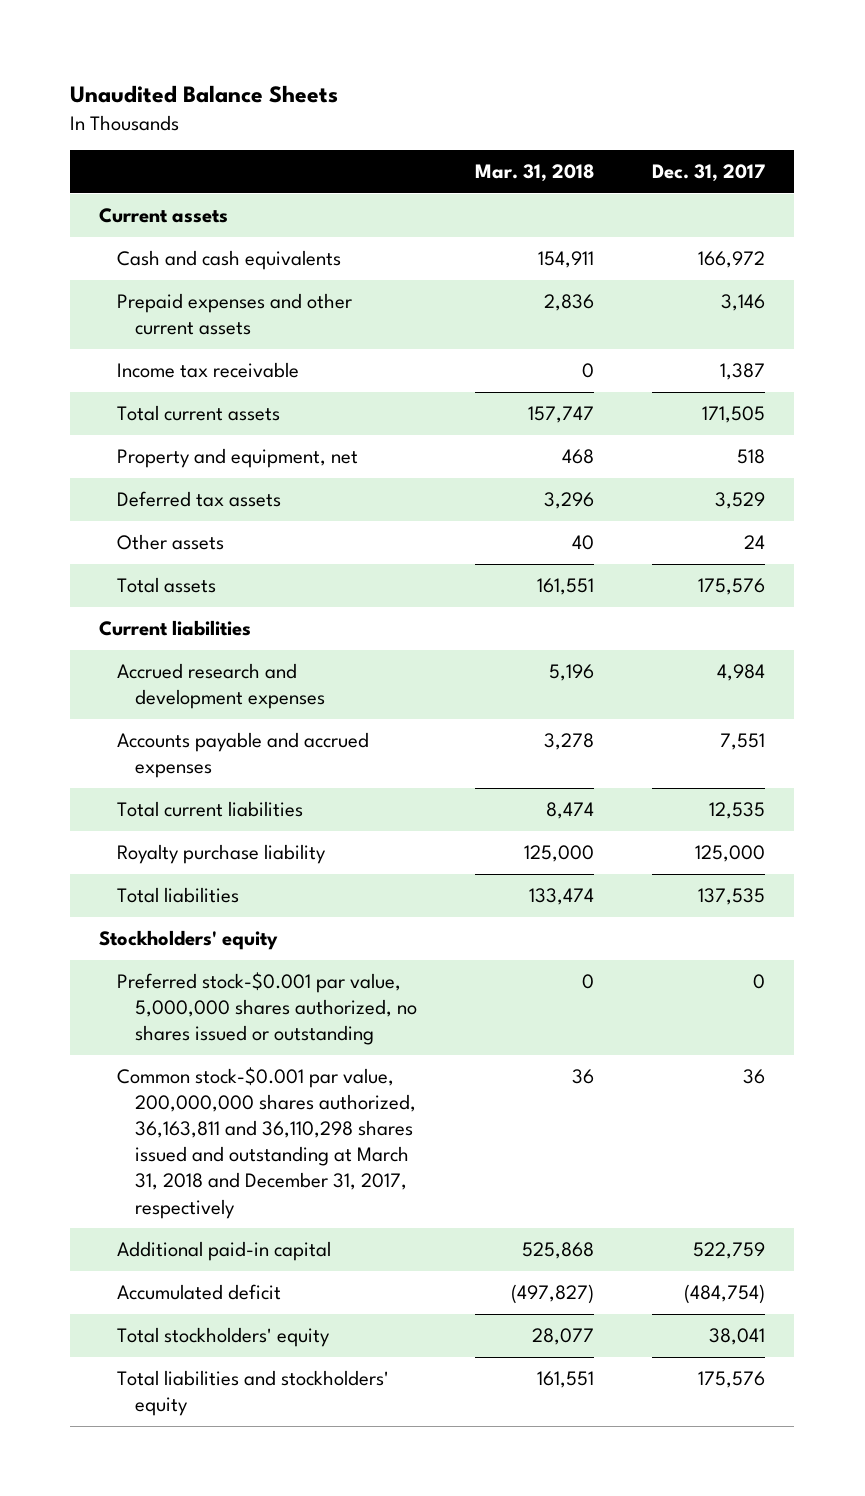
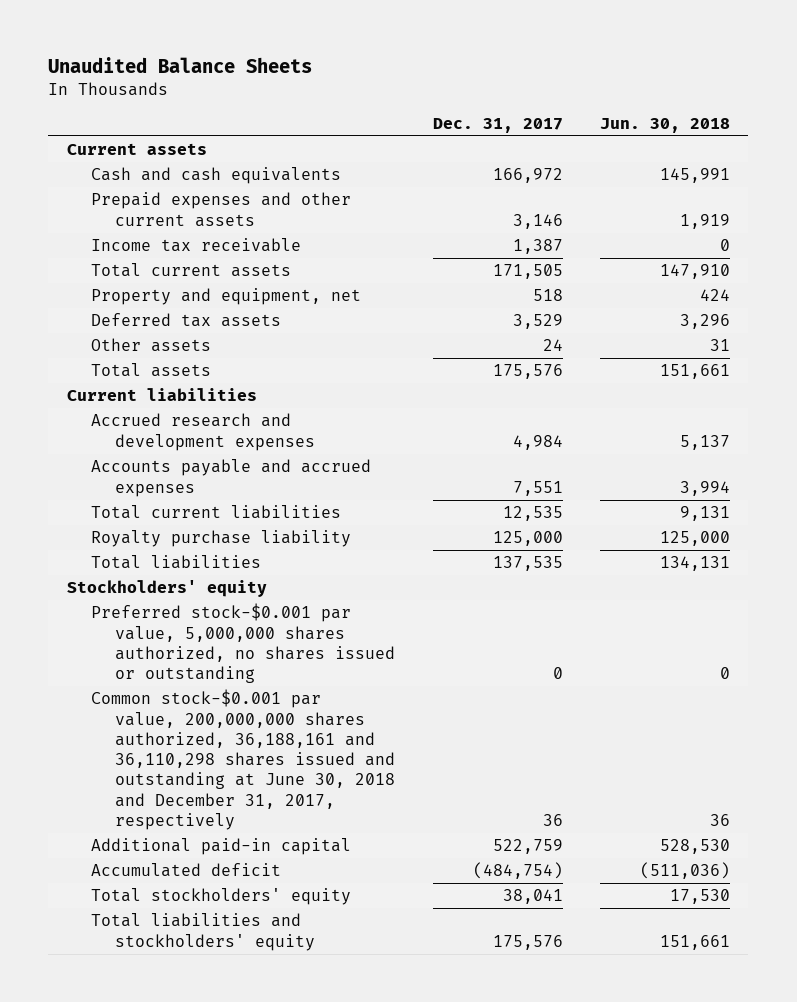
- | Mar. 31, 2018 | Dec. 31, 2017
+ | Dec. 31, 2017 | Jun. 30, 2018
- Common stock-$0.001 par value, 200,000,000 shares authorized, 36,163,811 and 36,110,298 shares issued and outstanding at March 31, 2018 and December 31, 2017, respectively | 36 | 36
+ Common stock-$0.001 par value, 200,000,000 shares authorized, 36,188,161 and 36,110,298 shares issued and outstanding at June 30, 2018 and December 31, 2017, respectively | 36 | 36

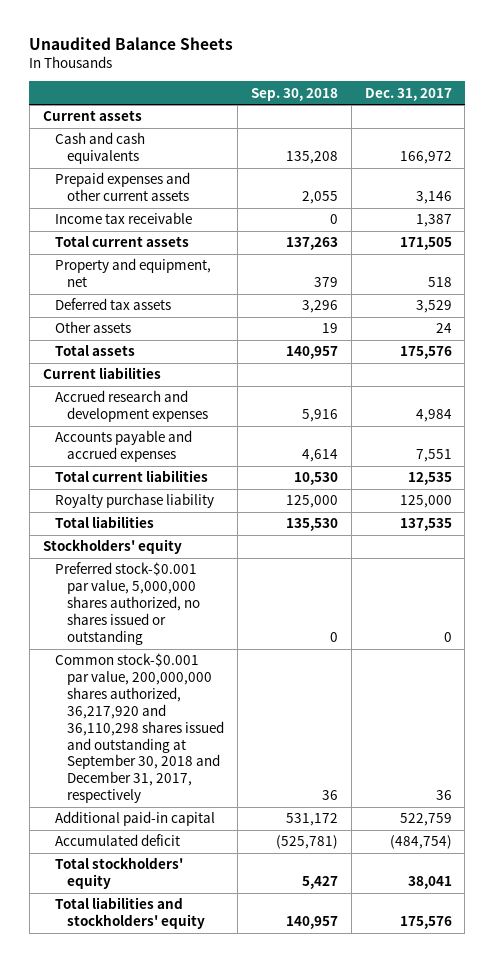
- | Dec. 31, 2017 | Jun. 30, 2018
+ | Sep. 30, 2018 | Dec. 31, 2017
- Common stock-$0.001 par value, 200,000,000 shares authorized, 36,188,161 and 36,110,298 shares issued and outstanding at June 30, 2018 and December 31, 2017, respectively | 36 | 36
+ Common stock-$0.001 par value, 200,000,000 shares authorized, 36,217,920 and 36,110,298 shares issued and outstanding at September 30, 2018 and December 31, 2017, respectively | 36 | 36

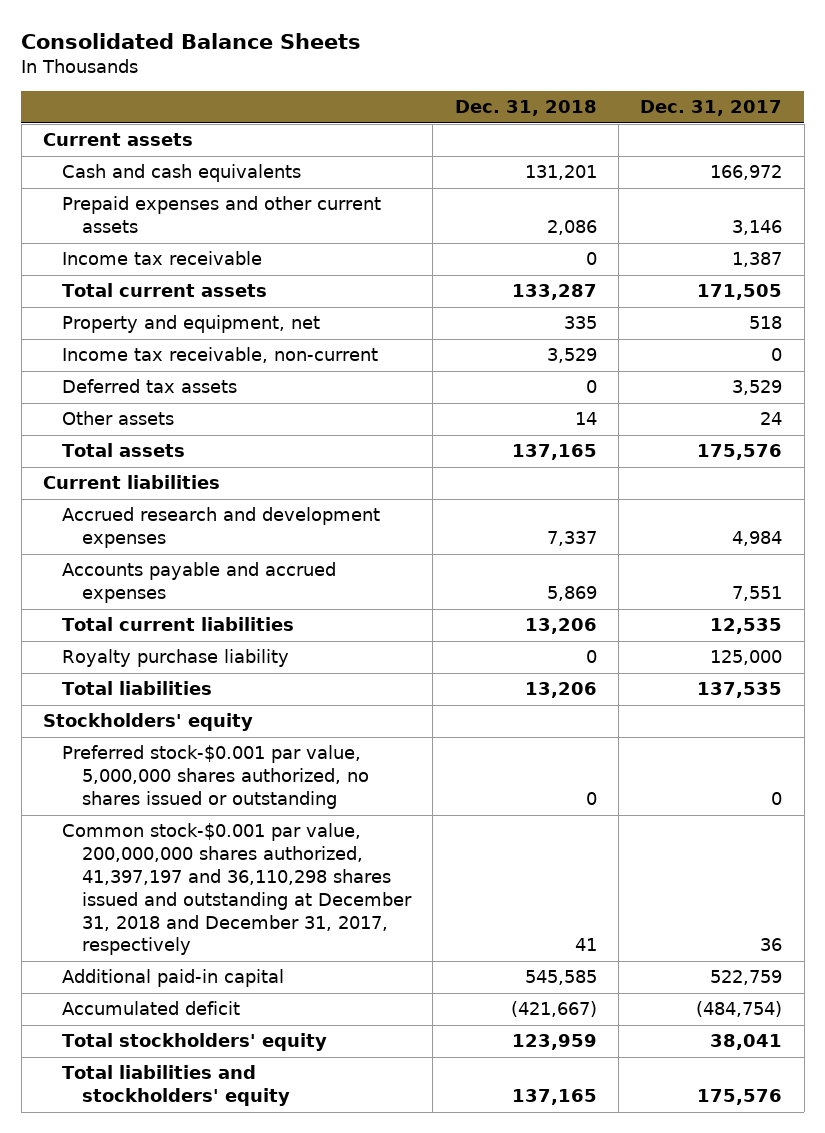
- Unaudited Balance Sheets
+ Consolidated Balance Sheets
- | Sep. 30, 2018 | Dec. 31, 2017
+ | Dec. 31, 2018 | Dec. 31, 2017
+ Income tax receivable, non-current | 3,529 | 0
- Common stock-$0.001 par value, 200,000,000 shares authorized, 36,217,920 and 36,110,298 shares issued and outstanding at September 30, 2018 and December 31, 2017, respectively | 36 | 36
+ Common stock-$0.001 par value, 200,000,000 shares authorized, 41,397,197 and 36,110,298 shares issued and outstanding at December 31, 2018 and December 31, 2017, respectively | 41 | 36

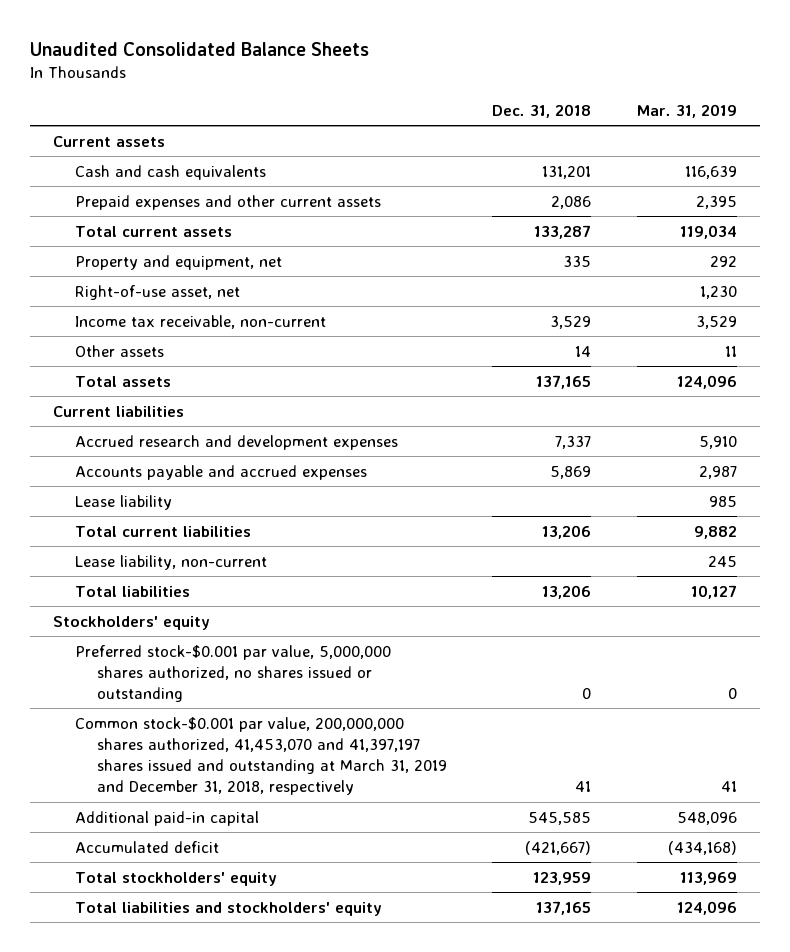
- Consolidated Balance Sheets
+ Unaudited Consolidated Balance Sheets
- | Dec. 31, 2018 | Dec. 31, 2017
+ | Dec. 31, 2018 | Mar. 31, 2019
- Income tax receivable | 0 | 1,387
+ Right-of-use asset, net | | 1,230
- Deferred tax assets | 0 | 3,529
+ Lease liability | | 985
- Royalty purchase liability | 0 | 125,000
+ Lease liability, non-current | | 245
- Common stock-$0.001 par value, 200,000,000 shares authorized, 41,397,197 and 36,110,298 shares issued and outstanding at December 31, 2018 and December 31, 2017, respectively | 41 | 36
+ Common stock-$0.001 par value, 200,000,000 shares authorized, 41,453,070 and 41,397,197 shares issued and outstanding at March 31, 2019 and December 31, 2018, respectively | 41 | 41

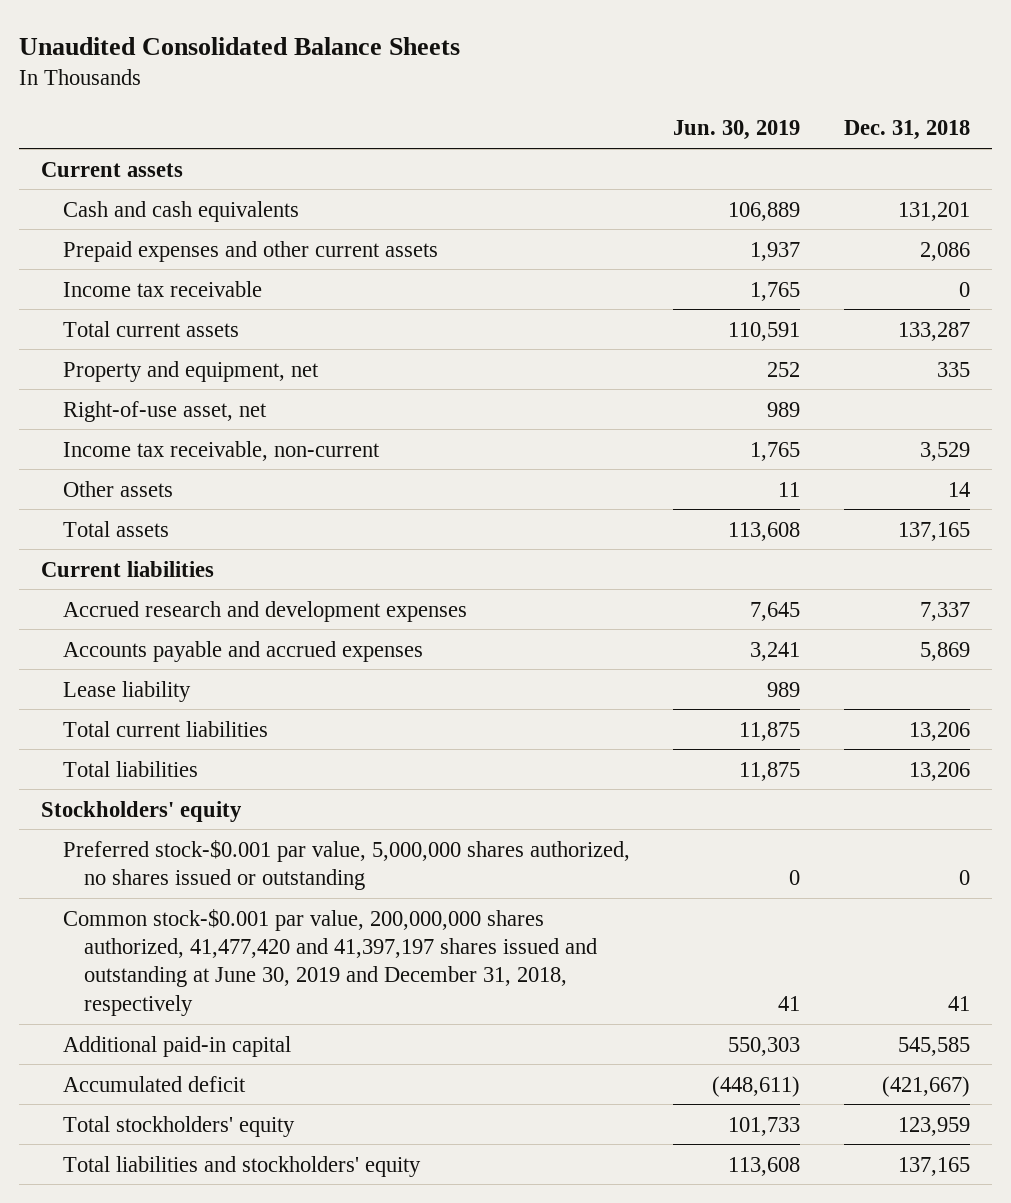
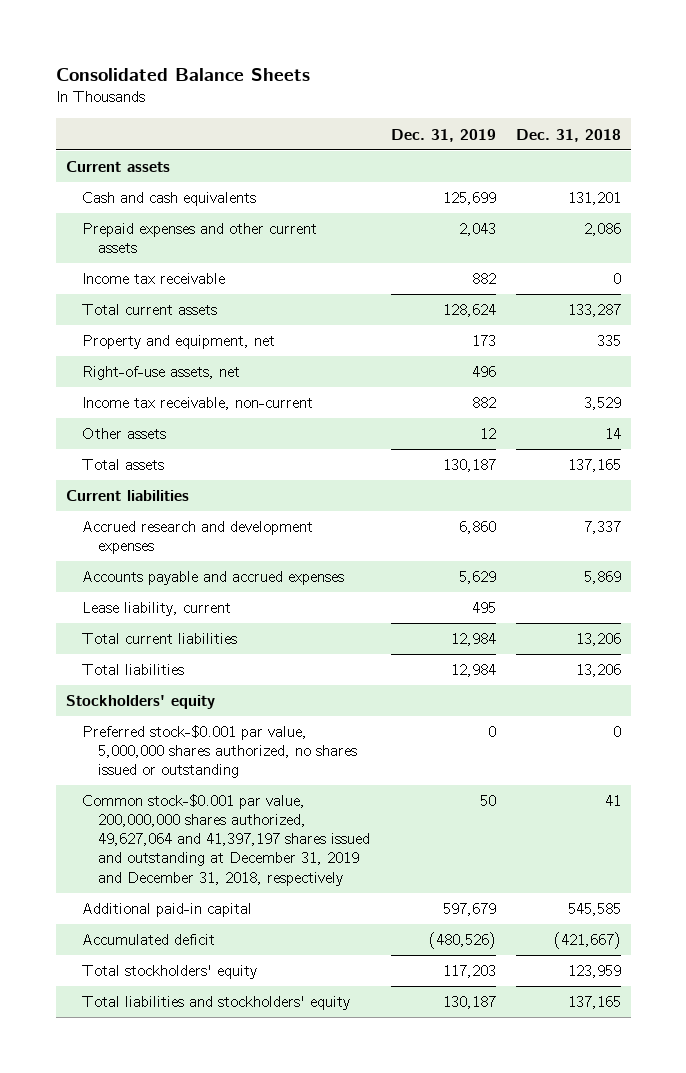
- Unaudited Consolidated Balance Sheets
+ Consolidated Balance Sheets
- | Jun. 30, 2019 | Dec. 31, 2018
+ | Dec. 31, 2019 | Dec. 31, 2018
- Right-of-use asset, net | 989 |
+ Right-of-use assets, net | 496 |
- Lease liability | 989 |
+ Lease liability, current | 495 |
- Common stock-$0.001 par value, 200,000,000 shares authorized, 41,477,420 and 41,397,197 shares issued and outstanding at June 30, 2019 and December 31, 2018, respectively | 41 | 41
+ Common stock-$0.001 par value, 200,000,000 shares authorized, 49,627,064 and 41,397,197 shares issued and outstanding at December 31, 2019 and December 31, 2018, respectively | 50 | 41

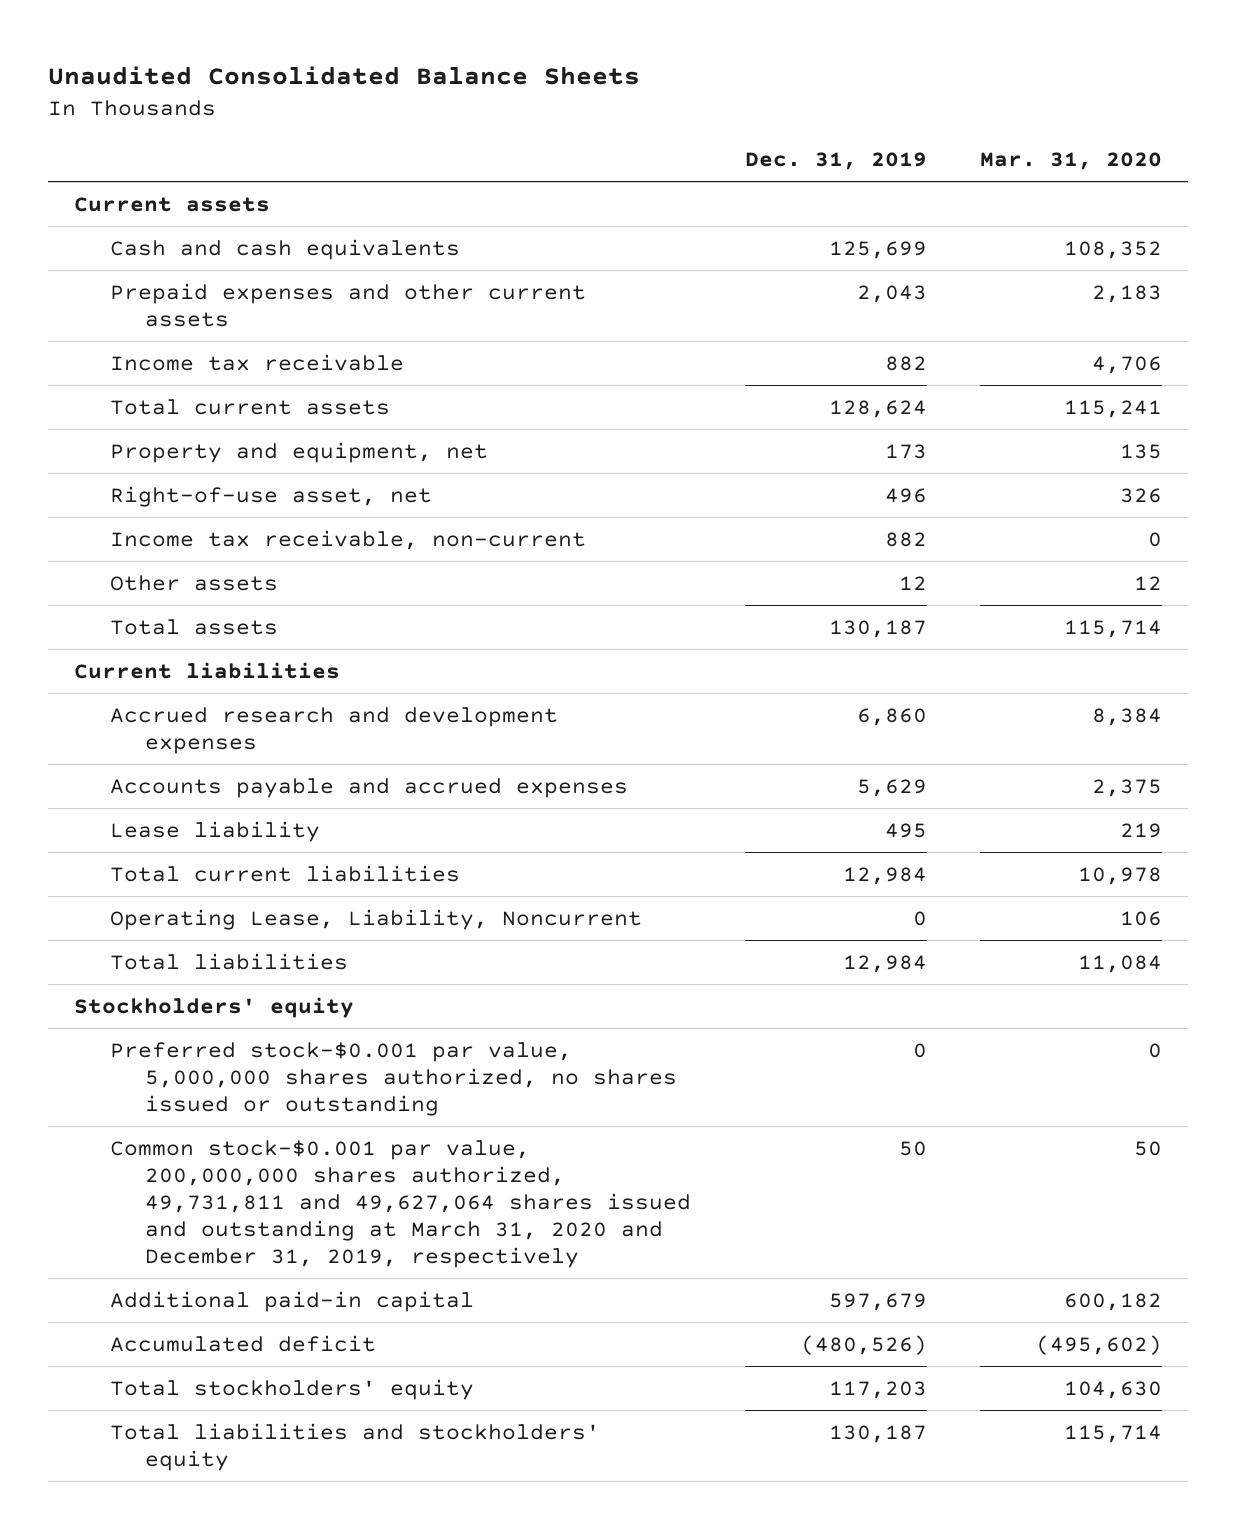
- Consolidated Balance Sheets
+ Unaudited Consolidated Balance Sheets
- | Dec. 31, 2019 | Dec. 31, 2018
+ | Dec. 31, 2019 | Mar. 31, 2020
- Right-of-use assets, net | 496 |
+ Right-of-use asset, net | 496 | 326
- Lease liability, current | 495 |
+ Lease liability | 495 | 219
+ Operating Lease, Liability, Noncurrent | 0 | 106
- Common stock-$0.001 par value, 200,000,000 shares authorized, 49,627,064 and 41,397,197 shares issued and outstanding at December 31, 2019 and December 31, 2018, respectively | 50 | 41
+ Common stock-$0.001 par value, 200,000,000 shares authorized, 49,731,811 and 49,627,064 shares issued and outstanding at March 31, 2020 and December 31, 2019, respectively | 50 | 50

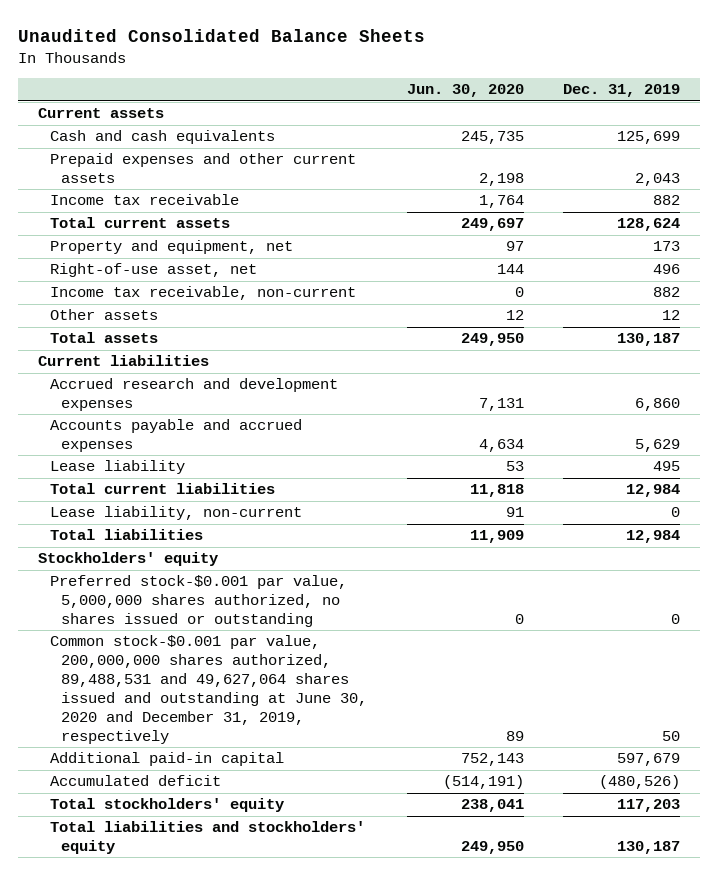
- | Dec. 31, 2019 | Mar. 31, 2020
+ | Jun. 30, 2020 | Dec. 31, 2019
- Operating Lease, Liability, Noncurrent | 0 | 106
+ Lease liability, non-current | 91 | 0
- Common stock-$0.001 par value, 200,000,000 shares authorized, 49,731,811 and 49,627,064 shares issued and outstanding at March 31, 2020 and December 31, 2019, respectively | 50 | 50
+ Common stock-$0.001 par value, 200,000,000 shares authorized, 89,488,531 and 49,627,064 shares issued and outstanding at June 30, 2020 and December 31, 2019, respectively | 89 | 50

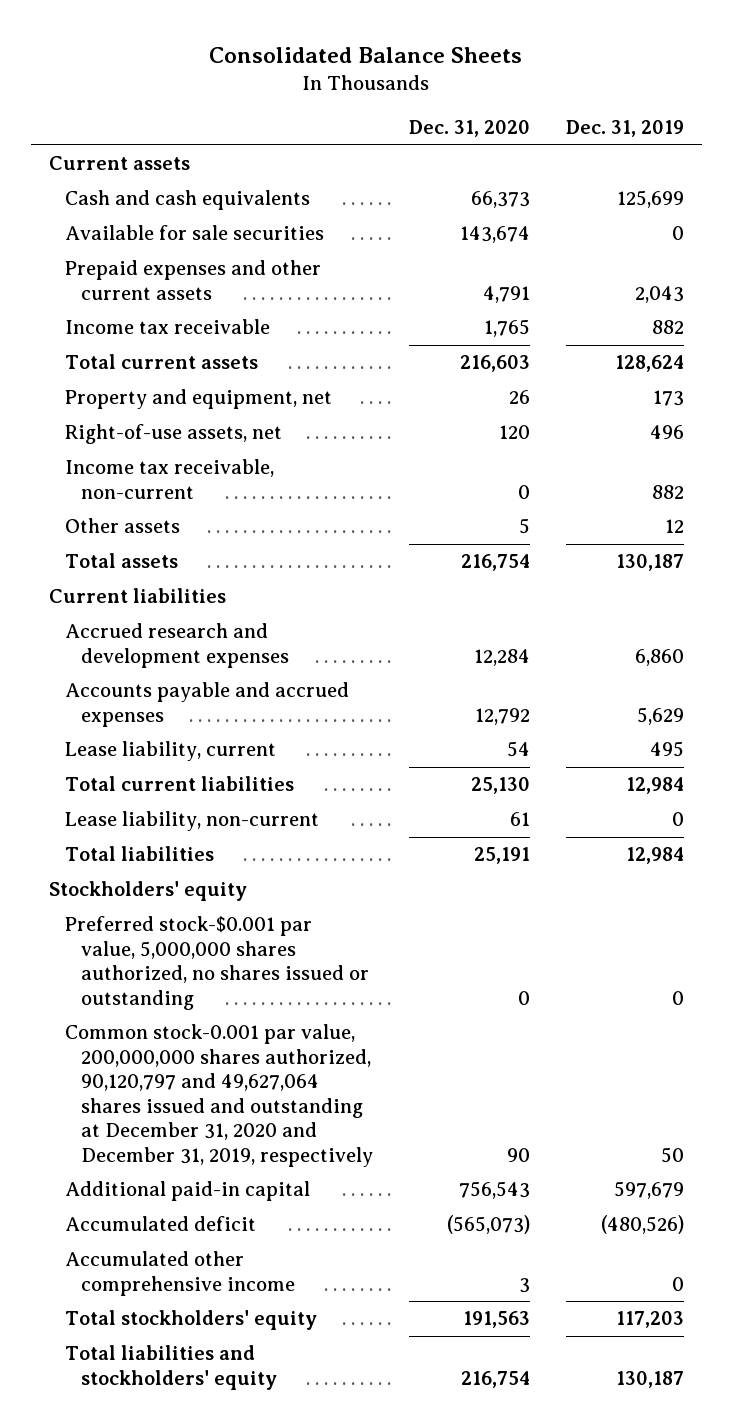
- Unaudited Consolidated Balance Sheets
+ Consolidated Balance Sheets
- | Jun. 30, 2020 | Dec. 31, 2019
+ | Dec. 31, 2020 | Dec. 31, 2019
+ Available for sale securities | 143,674 | 0
- Right-of-use asset, net | 144 | 496
+ Right-of-use assets, net | 120 | 496
- Lease liability | 53 | 495
+ Lease liability, current | 54 | 495
- Common stock-$0.001 par value, 200,000,000 shares authorized, 89,488,531 and 49,627,064 shares issued and outstanding at June 30, 2020 and December 31, 2019, respectively | 89 | 50
+ Common stock-0.001 par value, 200,000,000 shares authorized, 90,120,797 and 49,627,064 shares issued and outstanding at December 31, 2020 and December 31, 2019, respectively | 90 | 50
+ Accumulated other comprehensive income | 3 | 0

